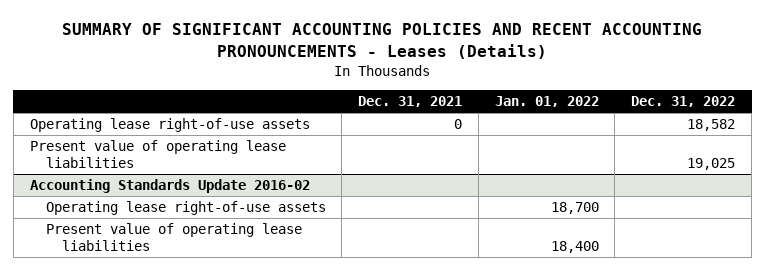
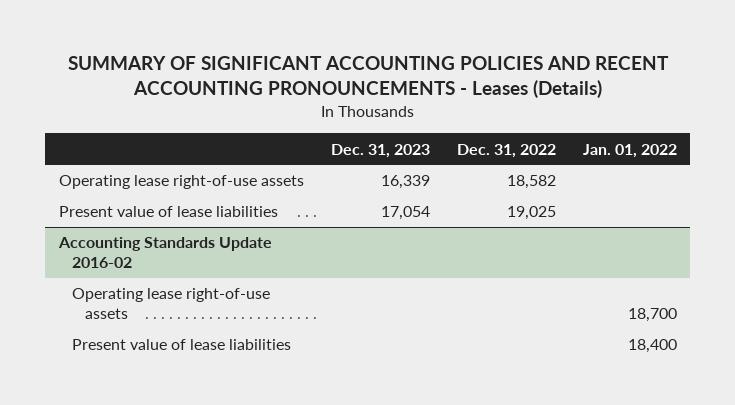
- | Dec. 31, 2021 | Jan. 01, 2022 | Dec. 31, 2022
+ | Dec. 31, 2023 | Dec. 31, 2022 | Jan. 01, 2022
- Present value of operating lease liabilities | | | 19,025
+ Present value of lease liabilities | 17,054 | 19,025 |
@ Accounting Standards Update 2016-02
- Present value of operating lease liabilities | | 18,400 |
+ Present value of lease liabilities | | | 18,400

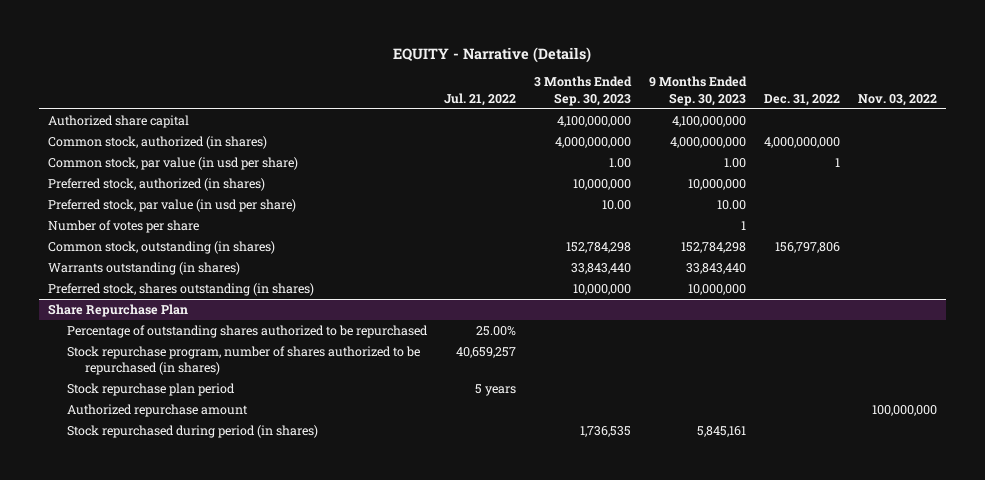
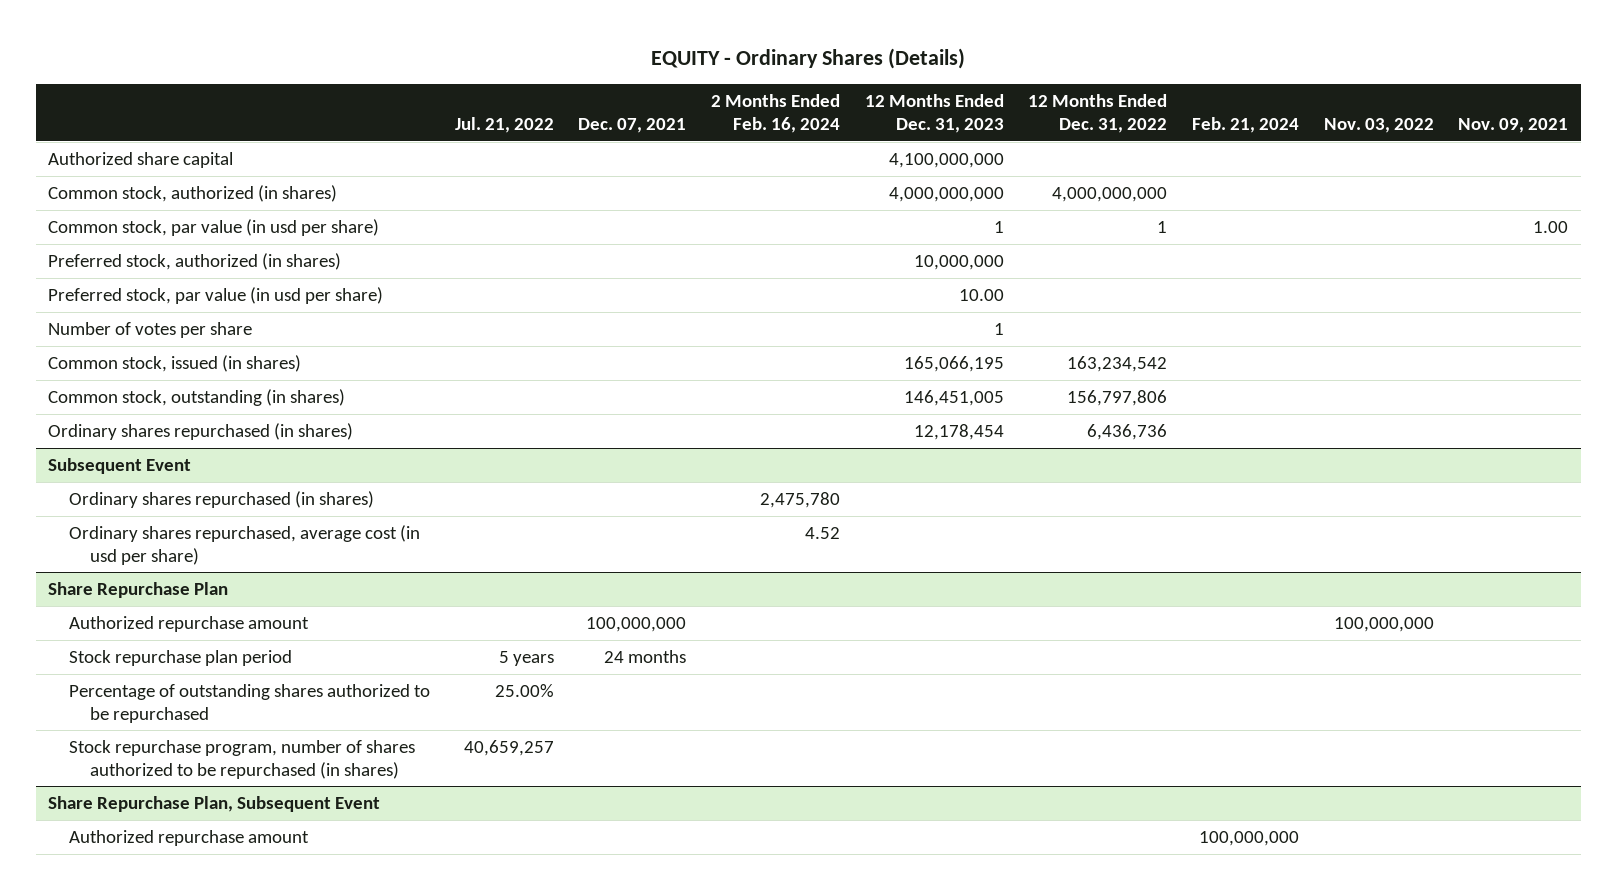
- EQUITY - Narrative (Details)
+ EQUITY - Ordinary Shares (Details)
- | Jul. 21, 2022 | 3 Months Ended Sep. 30, 2023 | 9 Months Ended Sep. 30, 2023 | Dec. 31, 2022 | Nov. 03, 2022
+ | Jul. 21, 2022 | Dec. 07, 2021 | 2 Months Ended Feb. 16, 2024 | 12 Months Ended Dec. 31, 2023 | 12 Months Ended Dec. 31, 2022 | Feb. 21, 2024 | Nov. 03, 2022 | Nov. 09, 2021
+ Common stock, issued (in shares) | | | | 165,066,195 | 163,234,542 | | |
- Warrants outstanding (in shares) | | 33,843,440 | 33,843,440 | |
- Preferred stock, shares outstanding (in shares) | | 10,000,000 | 10,000,000 | |
+ Ordinary shares repurchased (in shares) | | | | 12,178,454 | 6,436,736 | | |
+ Subsequent Event
+ Ordinary shares repurchased (in shares) | | | 2,475,780 | | | | |
+ Ordinary shares repurchased, average cost (in usd per share) | | | 4.52 | | | | |
@ Share Repurchase Plan
moved up: Authorized repurchase amount | | 100,000,000 | | | | | 100,000,000 |
moved up: Stock repurchase plan period | 5 years | 24 months | | | | | |
- Stock repurchased during period (in shares) | | 1,736,535 | 5,845,161 | |
+ Share Repurchase Plan, Subsequent Event
+ Authorized repurchase amount | | | | | | 100,000,000 | |

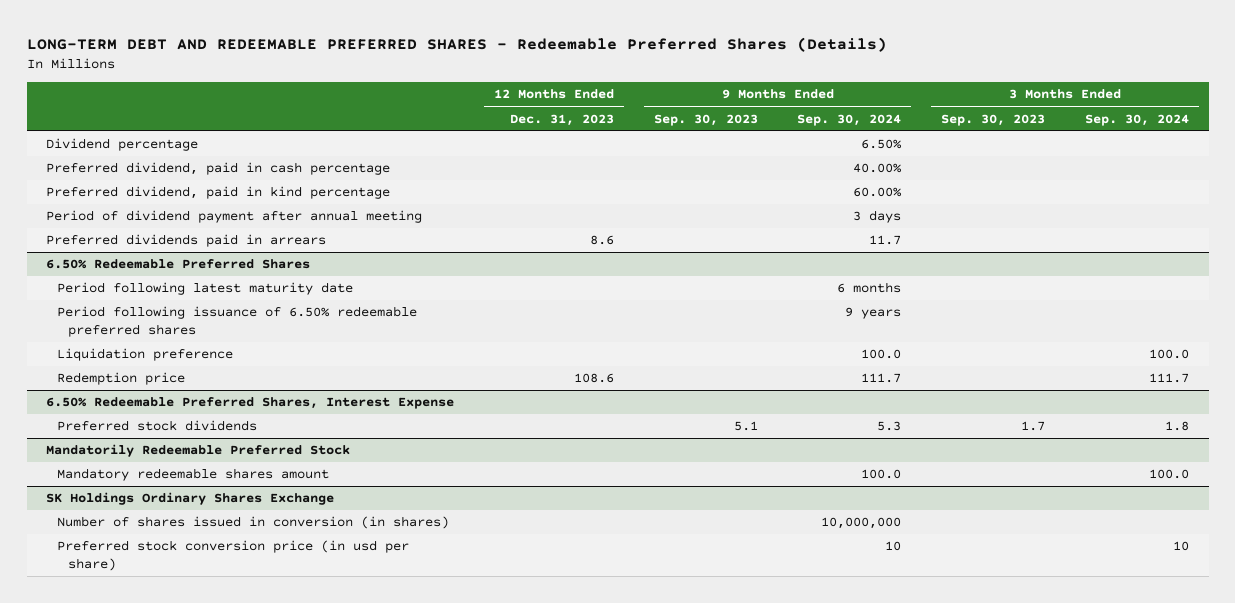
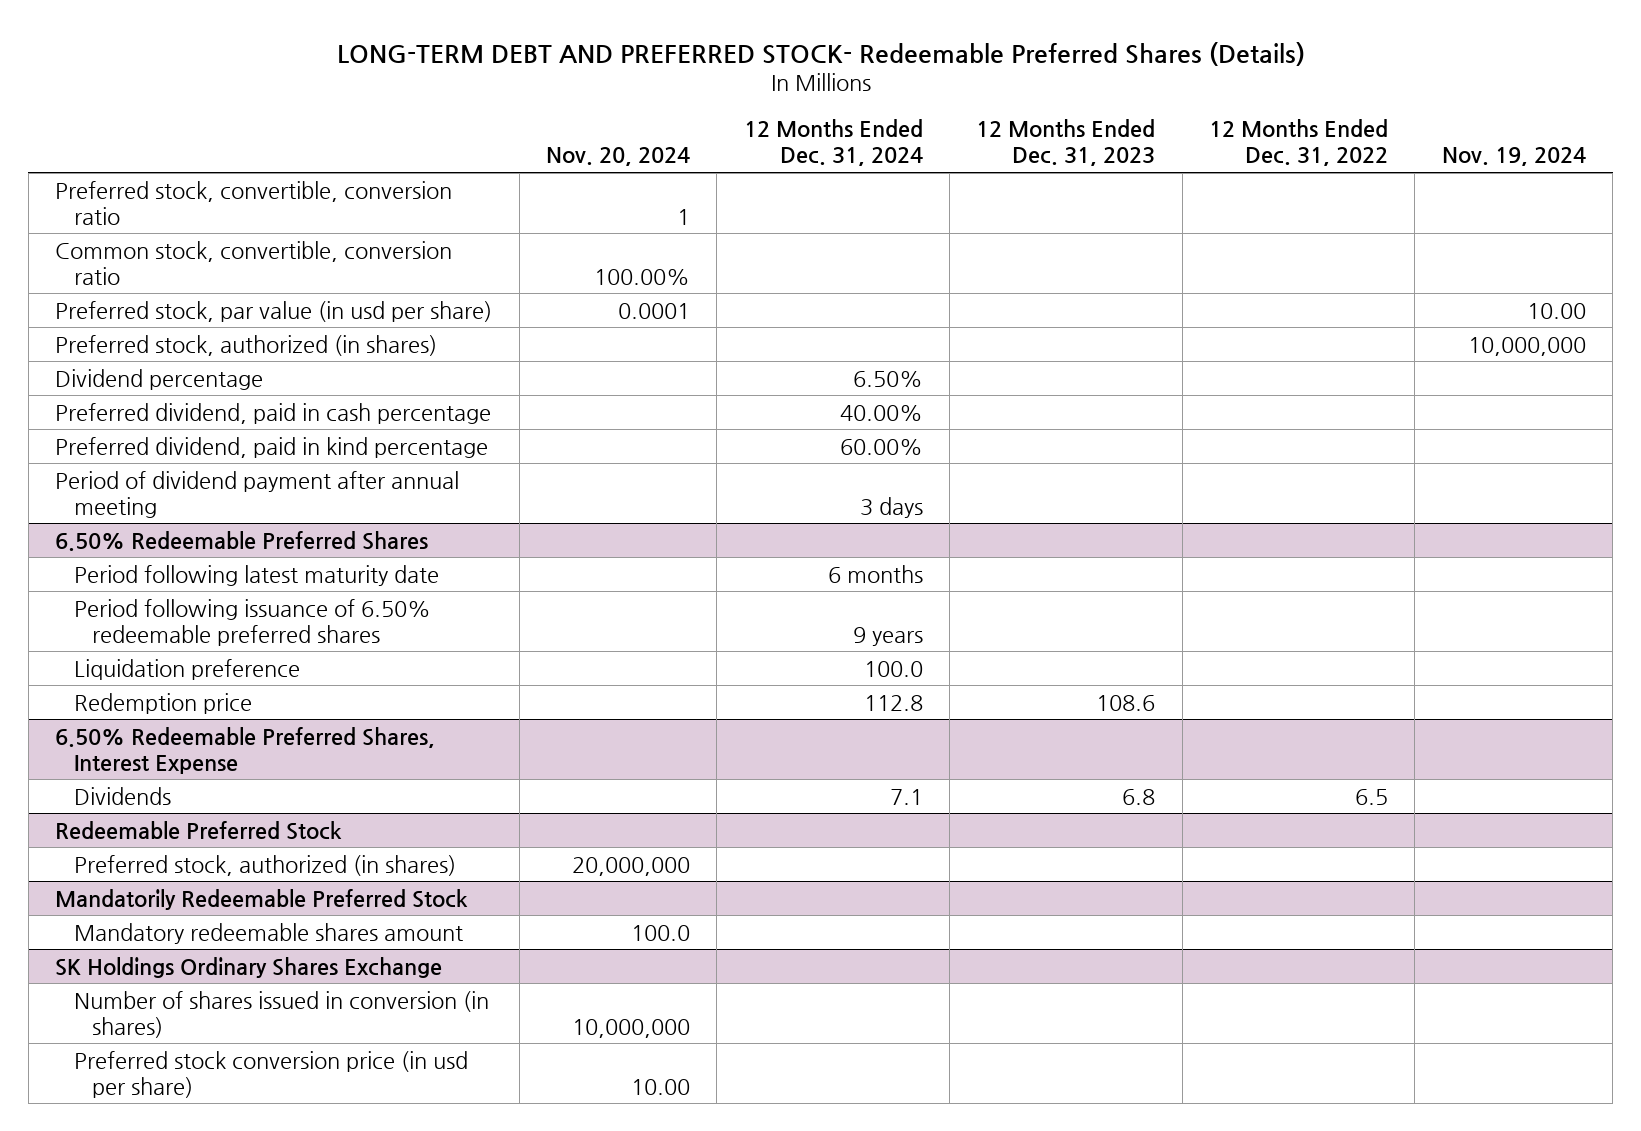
- LONG-TERM DEBT AND REDEEMABLE PREFERRED SHARES - Redeemable Preferred Shares (Details)
+ LONG-TERM DEBT AND PREFERRED STOCK- Redeemable Preferred Shares (Details)
- | 12 Months Ended Dec. 31, 2023 | 9 Months Ended Sep. 30, 2023 | 9 Months Ended Sep. 30, 2024 | 3 Months Ended Sep. 30, 2023 | 3 Months Ended Sep. 30, 2024
+ | Nov. 20, 2024 | 12 Months Ended Dec. 31, 2024 | 12 Months Ended Dec. 31, 2023 | 12 Months Ended Dec. 31, 2022 | Nov. 19, 2024
+ Preferred stock, convertible, conversion ratio | 1 | | | |
+ Common stock, convertible, conversion ratio | 100.00% | | | |
+ Preferred stock, par value (in usd per share) | 0.0001 | | | | 10.00
+ Preferred stock, authorized (in shares) | | | | | 10,000,000
- Preferred dividends paid in arrears | 8.6 | | 11.7 | |
@ 6.50% Redeemable Preferred Shares, Interest Expense
- Preferred stock dividends | | 5.1 | 5.3 | 1.7 | 1.8
+ Dividends | | 7.1 | 6.8 | 6.5 |
+ Redeemable Preferred Stock
+ Preferred stock, authorized (in shares) | 20,000,000 | | | |

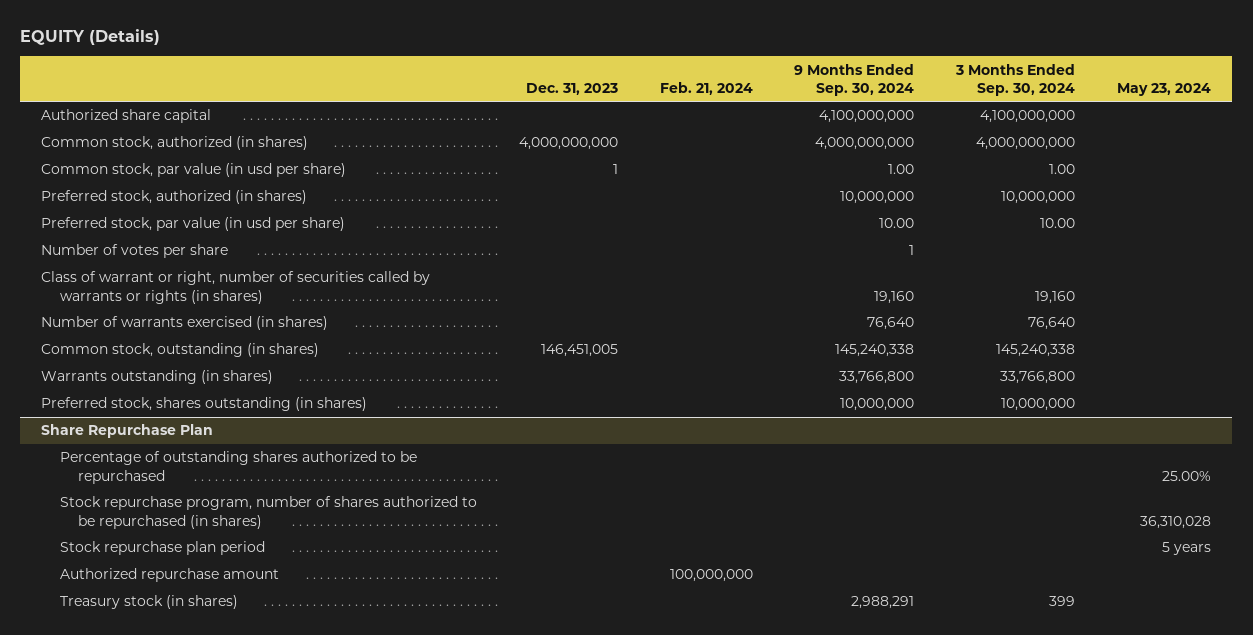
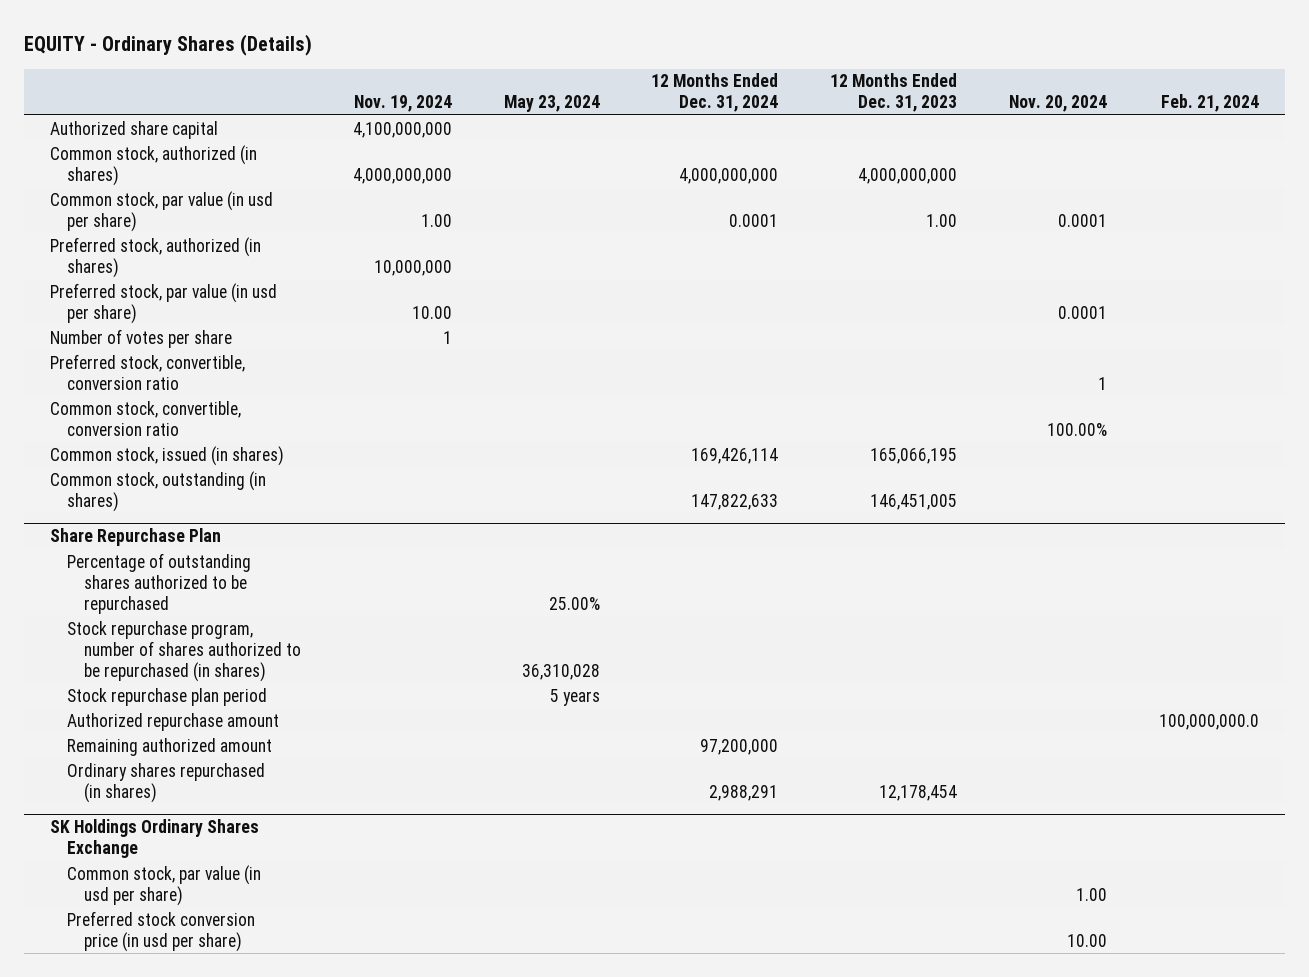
- EQUITY (Details)
+ EQUITY - Ordinary Shares (Details)
- | Dec. 31, 2023 | Feb. 21, 2024 | 9 Months Ended Sep. 30, 2024 | 3 Months Ended Sep. 30, 2024 | May 23, 2024
+ | Nov. 19, 2024 | May 23, 2024 | 12 Months Ended Dec. 31, 2024 | 12 Months Ended Dec. 31, 2023 | Nov. 20, 2024 | Feb. 21, 2024
- Class of warrant or right, number of securities called by warrants or rights (in shares) | | | 19,160 | 19,160 |
- Number of warrants exercised (in shares) | | | 76,640 | 76,640 |
+ Preferred stock, convertible, conversion ratio | | | | | 1 |
+ Common stock, convertible, conversion ratio | | | | | 100.00% |
+ Common stock, issued (in shares) | | | 169,426,114 | 165,066,195 | |
- Warrants outstanding (in shares) | | | 33,766,800 | 33,766,800 |
- Preferred stock, shares outstanding (in shares) | | | 10,000,000 | 10,000,000 |
@ Share Repurchase Plan
- Authorized repurchase amount | | 100,000,000 | | |
- Treasury stock (in shares) | | | 2,988,291 | 399 |
+ Authorized repurchase amount | | | | | | 100,000,000.0
+ Remaining authorized amount | | | 97,200,000 | | |
+ Ordinary shares repurchased (in shares) | | | 2,988,291 | 12,178,454 | |
+ SK Holdings Ordinary Shares Exchange
+ Common stock, par value (in usd per share) | | | | | 1.00 |
+ Preferred stock conversion price (in usd per share) | | | | | 10.00 |

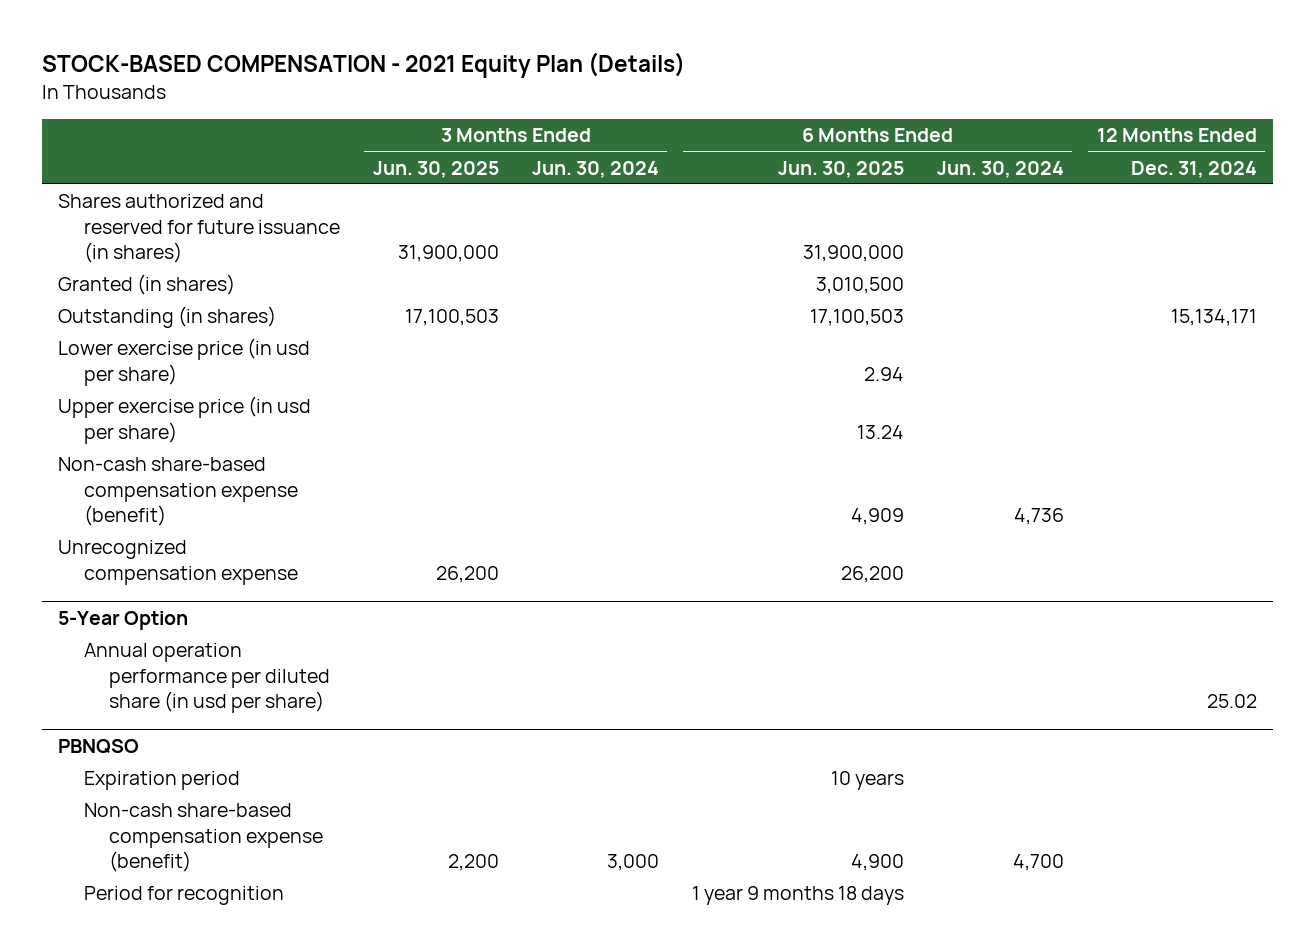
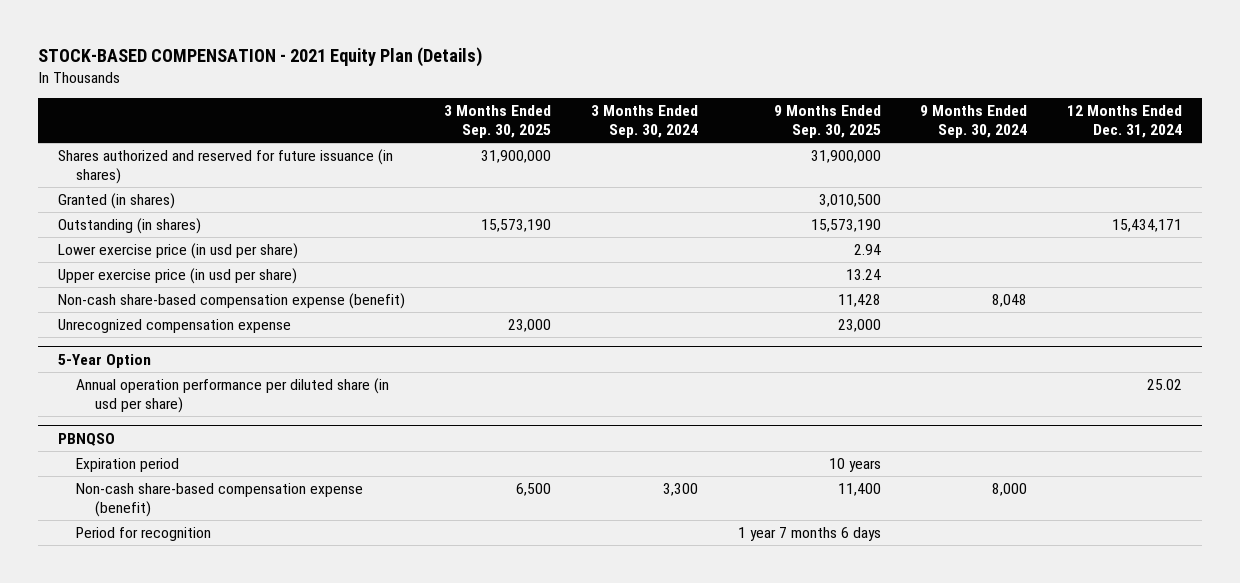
- | 3 Months Ended Jun. 30, 2025 | 3 Months Ended Jun. 30, 2024 | 6 Months Ended Jun. 30, 2025 | 6 Months Ended Jun. 30, 2024 | 12 Months Ended Dec. 31, 2024
+ | 3 Months Ended Sep. 30, 2025 | 3 Months Ended Sep. 30, 2024 | 9 Months Ended Sep. 30, 2025 | 9 Months Ended Sep. 30, 2024 | 12 Months Ended Dec. 31, 2024
- Outstanding (in shares) | 17,100,503 | | 17,100,503 | | 15,134,171
+ Outstanding (in shares) | 15,573,190 | | 15,573,190 | | 15,434,171

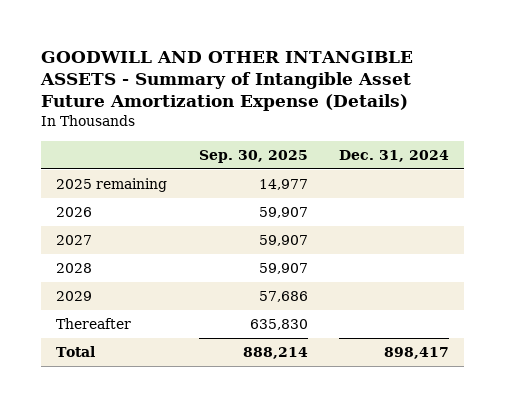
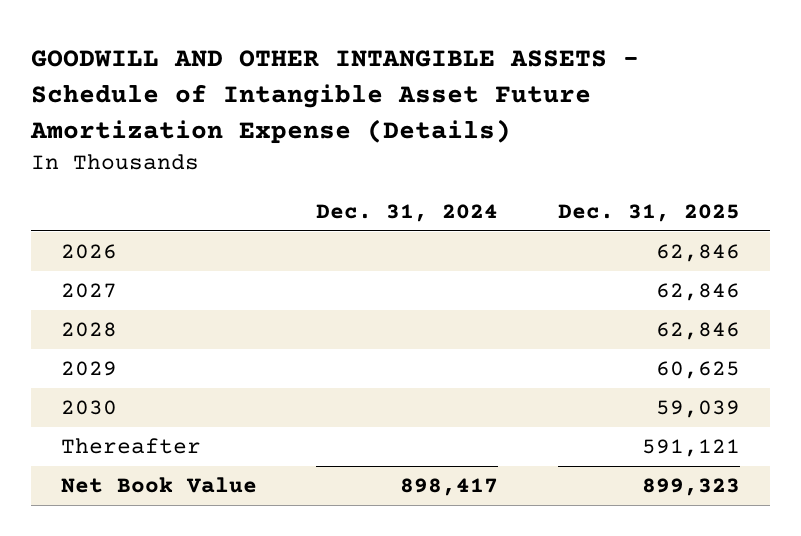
- GOODWILL AND OTHER INTANGIBLE ASSETS - Summary of Intangible Asset Future Amortization Expense (Details)
+ GOODWILL AND OTHER INTANGIBLE ASSETS - Schedule of Intangible Asset Future Amortization Expense (Details)
- | Sep. 30, 2025 | Dec. 31, 2024
+ | Dec. 31, 2024 | Dec. 31, 2025
- 2025 remaining | 14,977 |
+ 2030 | | 59,039
- Total | 888,214 | 898,417
+ Net Book Value | 898,417 | 899,323

